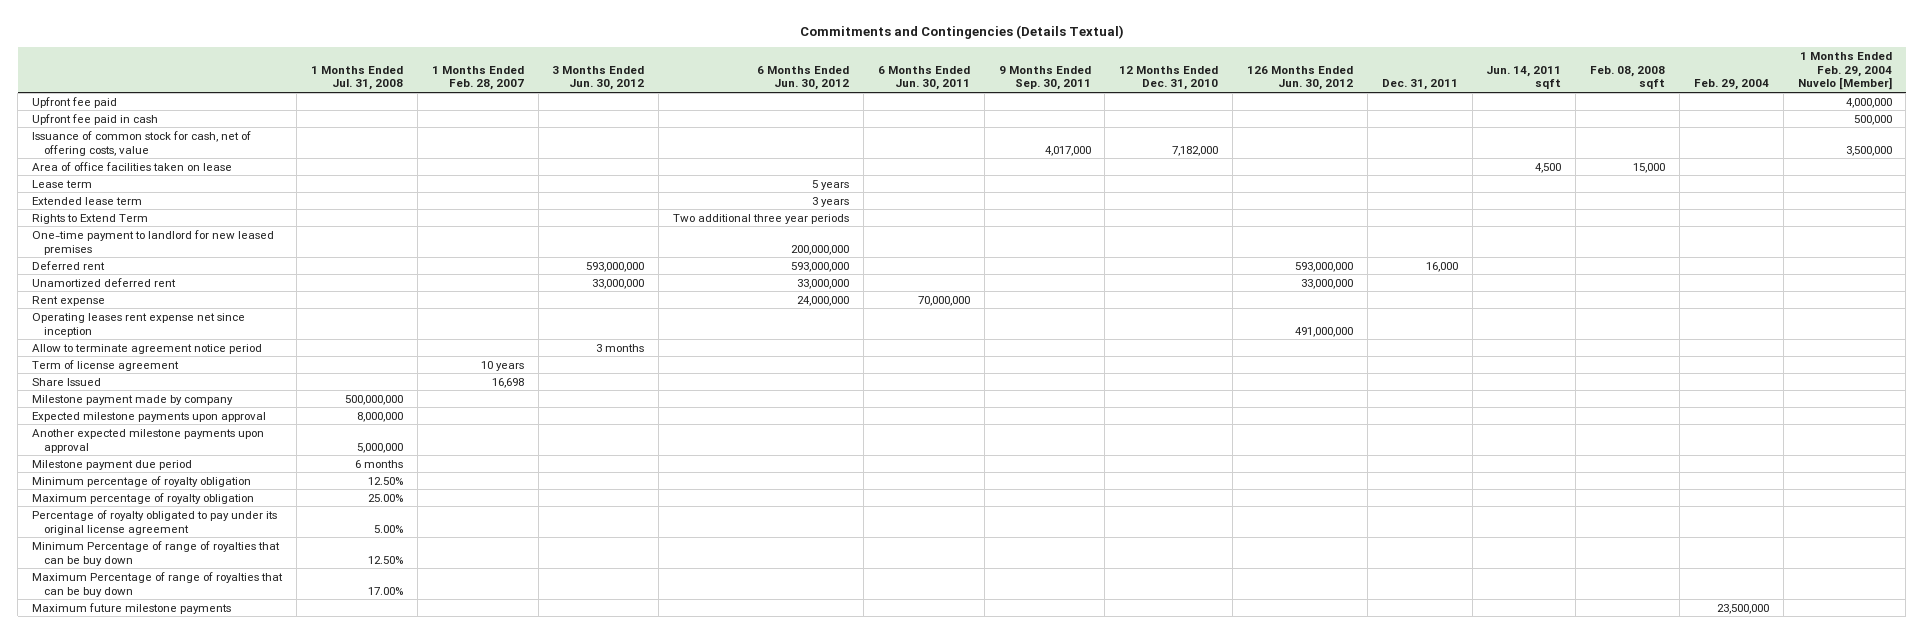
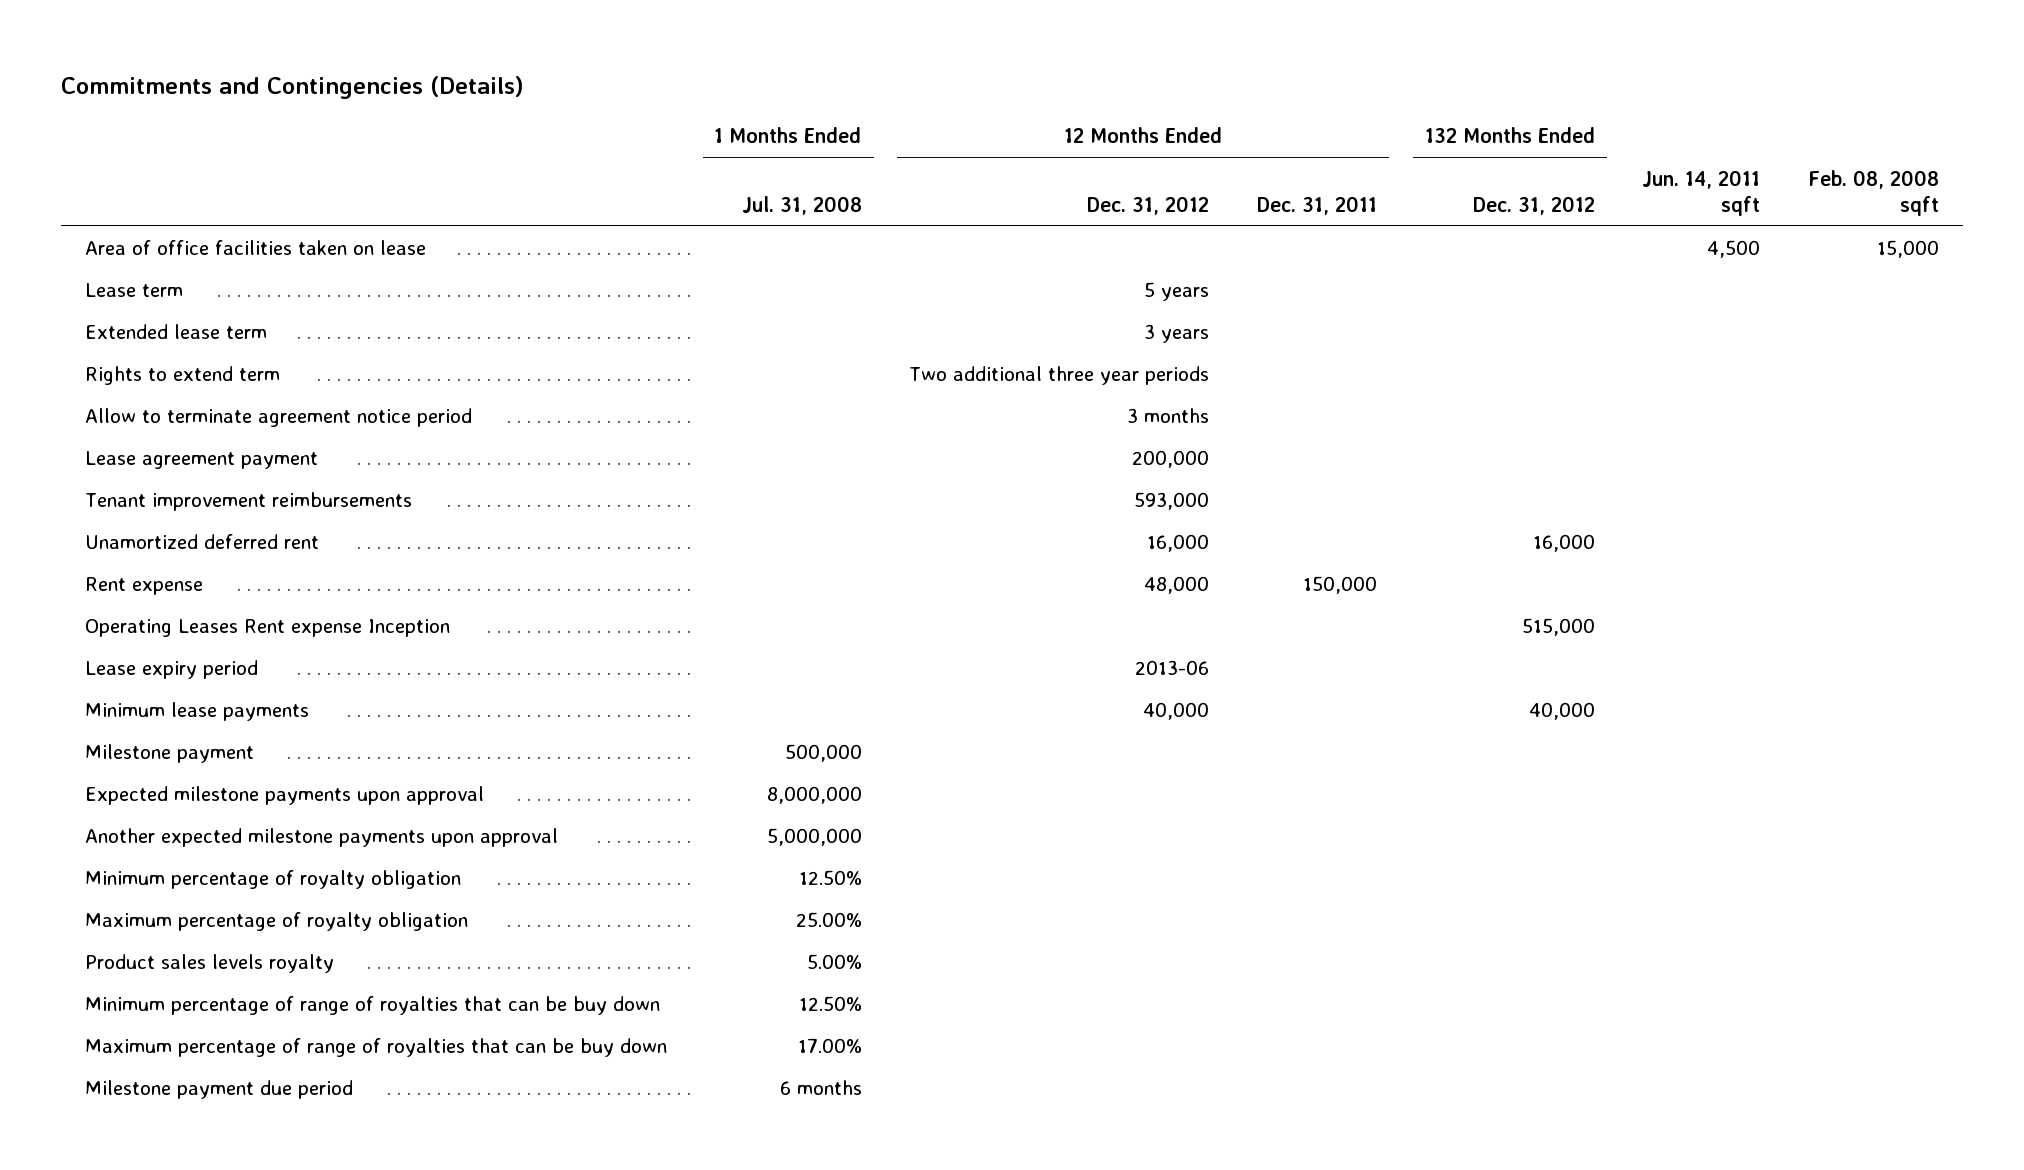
- Commitments and Contingencies (Details Textual)
+ Commitments and Contingencies (Details)
- | 1 Months Ended Jul. 31, 2008 | 1 Months Ended Feb. 28, 2007 | 3 Months Ended Jun. 30, 2012 | 6 Months Ended Jun. 30, 2012 | 6 Months Ended Jun. 30, 2011 | 9 Months Ended Sep. 30, 2011 | 12 Months Ended Dec. 31, 2010 | 126 Months Ended Jun. 30, 2012 | Dec. 31, 2011 | Jun. 14, 2011 sqft | Feb. 08, 2008 sqft | Feb. 29, 2004 | 1 Months Ended Feb. 29, 2004 Nuvelo [Member]
+ | 1 Months Ended Jul. 31, 2008 | 12 Months Ended Dec. 31, 2012 | 12 Months Ended Dec. 31, 2011 | 132 Months Ended Dec. 31, 2012 | Jun. 14, 2011 sqft | Feb. 08, 2008 sqft
- Upfront fee paid | | | | | | | | | | | | | 4,000,000
- Upfront fee paid in cash | | | | | | | | | | | | | 500,000
- Issuance of common stock for cash, net of offering costs, value | | | | | | 4,017,000 | 7,182,000 | | | | | | 3,500,000
- Rights to Extend Term | | | | Two additional three year periods | | | | | | | | |
- One-time payment to landlord for new leased premises | | | | 200,000,000 | | | | | | | | |
- Deferred rent | | | 593,000,000 | 593,000,000 | | | | 593,000,000 | 16,000 | | | |
+ Rights to extend term | | Two additional three year periods | | | |
moved up: Allow to terminate agreement notice period | | 3 months | | | |
+ Lease agreement payment | | 200,000 | | | |
+ Tenant improvement reimbursements | | 593,000 | | | |
- Operating leases rent expense net since inception | | | | | | | | 491,000,000 | | | | |
- Term of license agreement | | 10 years | | | | | | | | | | |
- Share Issued | | 16,698 | | | | | | | | | | |
- Milestone payment made by company | 500,000,000 | | | | | | | | | | | |
+ Operating Leases Rent expense Inception | | | | 515,000 | |
+ Lease expiry period | | 2013-06 | | | |
+ Minimum lease payments | | 40,000 | | 40,000 | |
+ Milestone payment | 500,000 | | | | |
- Percentage of royalty obligated to pay under its original license agreement | 5.00% | | | | | | | | | | | |
- Minimum Percentage of range of royalties that can be buy down | 12.50% | | | | | | | | | | | |
- Maximum Percentage of range of royalties that can be buy down | 17.00% | | | | | | | | | | | |
- Maximum future milestone payments | | | | | | | | | | | | 23,500,000 |
+ Product sales levels royalty | 5.00% | | | | |
+ Minimum percentage of range of royalties that can be buy down | 12.50% | | | | |
+ Maximum percentage of range of royalties that can be buy down | 17.00% | | | | |
moved down: Milestone payment due period | 6 months | | | | |

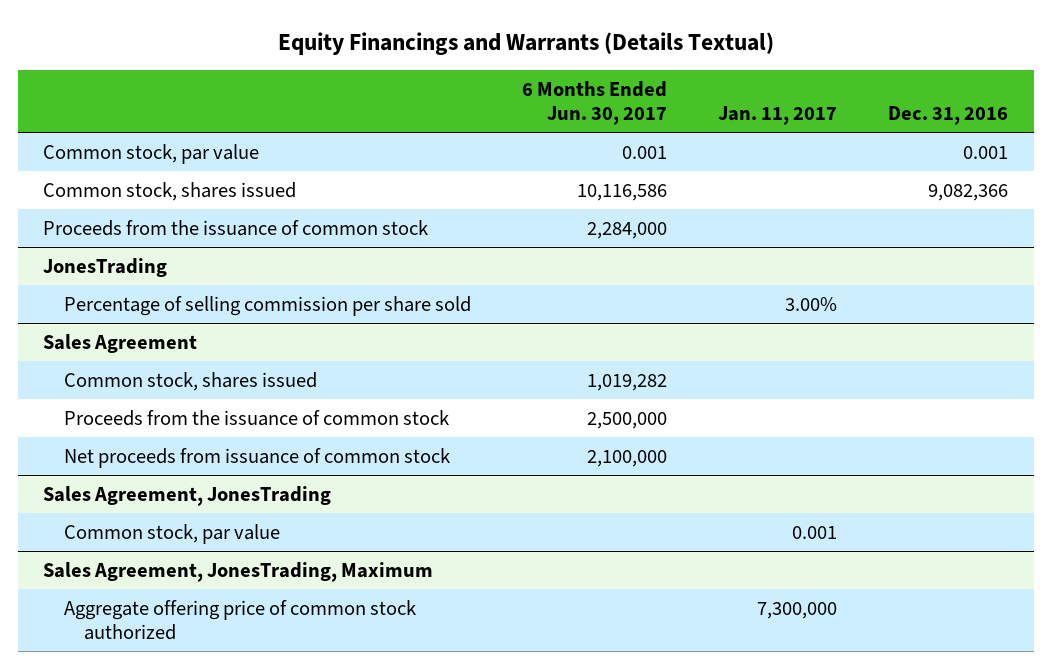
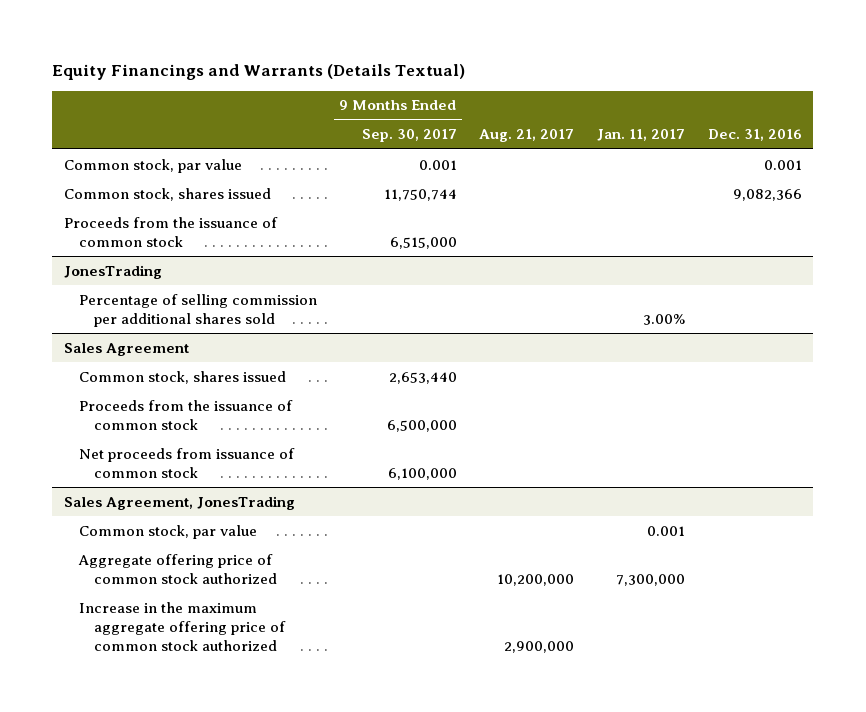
- | 6 Months Ended Jun. 30, 2017 | Jan. 11, 2017 | Dec. 31, 2016
+ | 9 Months Ended Sep. 30, 2017 | Aug. 21, 2017 | Jan. 11, 2017 | Dec. 31, 2016
@ JonesTrading
- Percentage of selling commission per share sold | | 3.00% |
+ Percentage of selling commission per additional shares sold | | | 3.00% |
- Sales Agreement, JonesTrading, Maximum
- Aggregate offering price of common stock authorized | | 7,300,000 |
@ Sales Agreement, JonesTrading
+ Aggregate offering price of common stock authorized | | 10,200,000 | 7,300,000 |
+ Increase in the maximum aggregate offering price of common stock authorized | | 2,900,000 | |

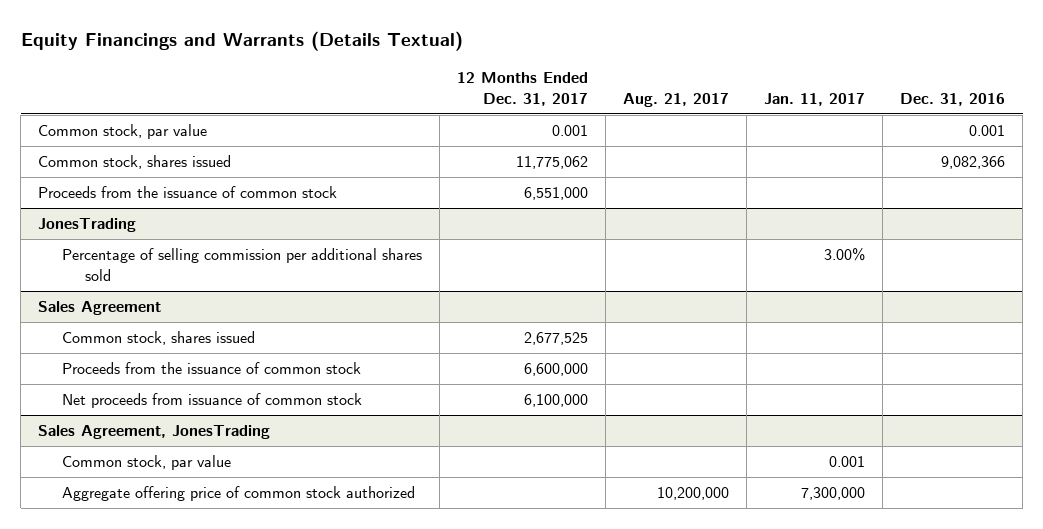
- | 9 Months Ended Sep. 30, 2017 | Aug. 21, 2017 | Jan. 11, 2017 | Dec. 31, 2016
+ | 12 Months Ended Dec. 31, 2017 | Aug. 21, 2017 | Jan. 11, 2017 | Dec. 31, 2016
@ Sales Agreement, JonesTrading
- Increase in the maximum aggregate offering price of common stock authorized | | 2,900,000 | |

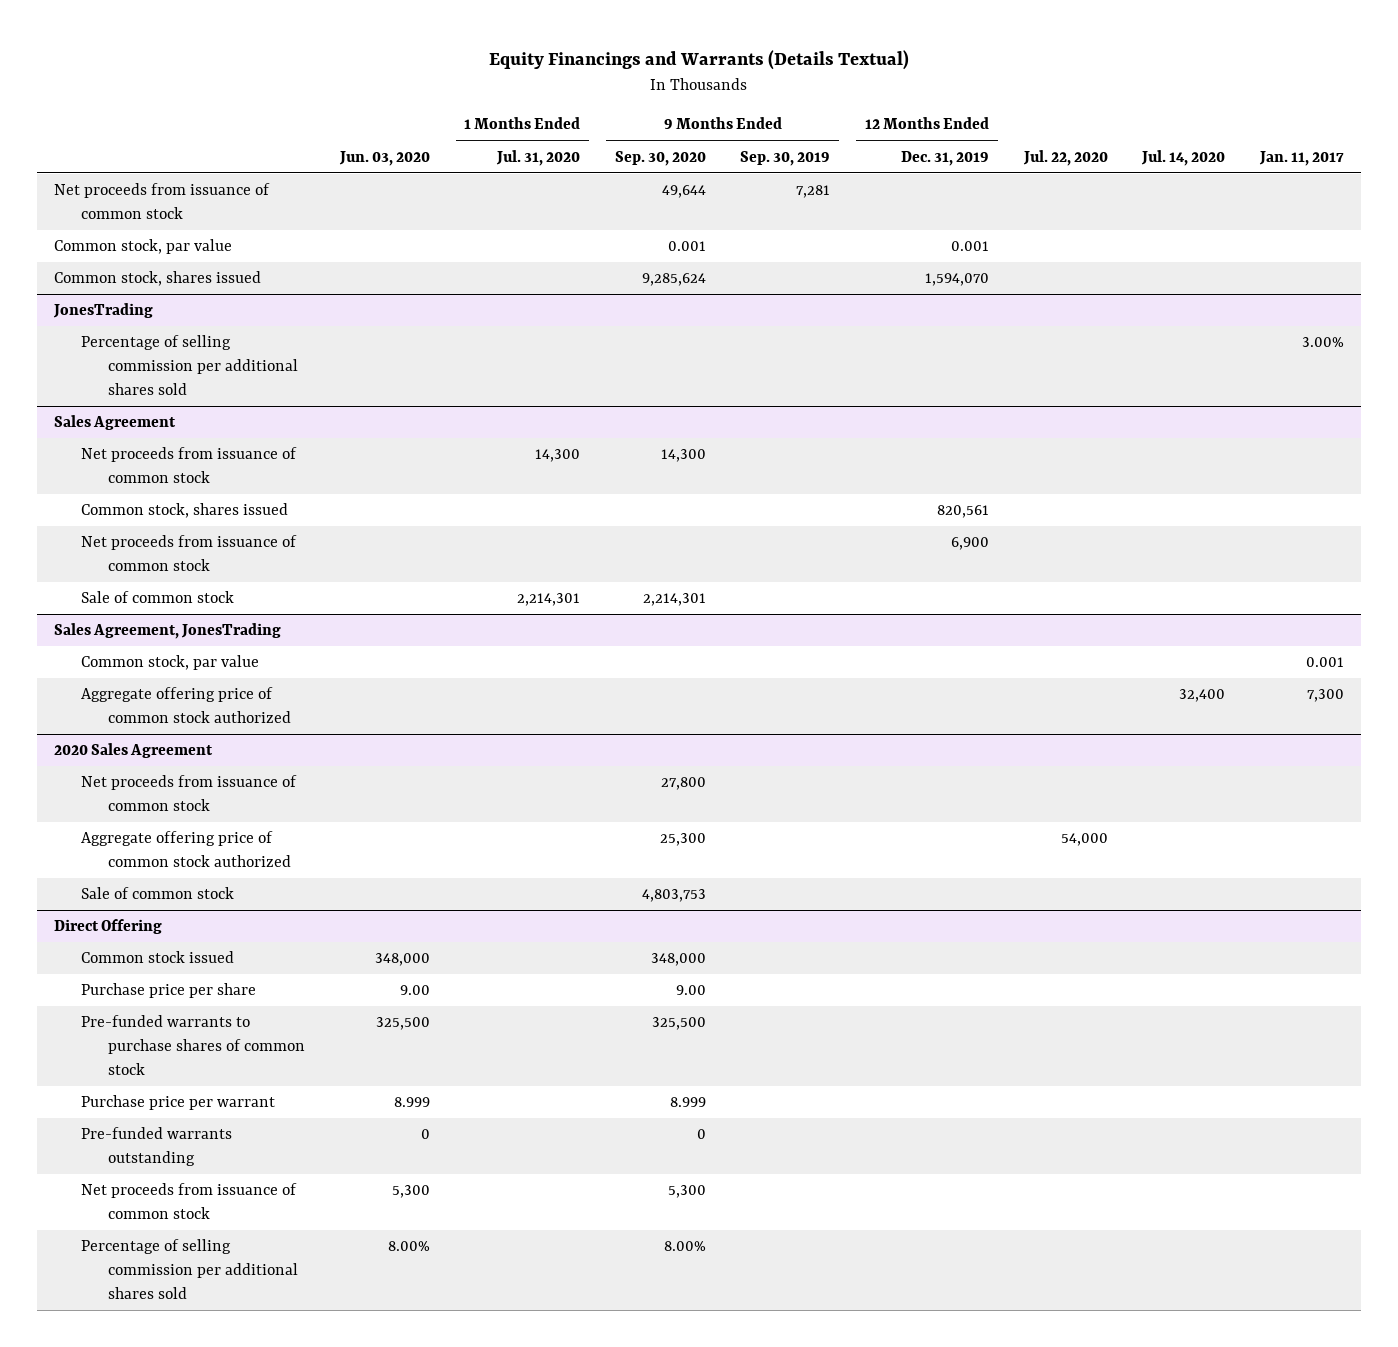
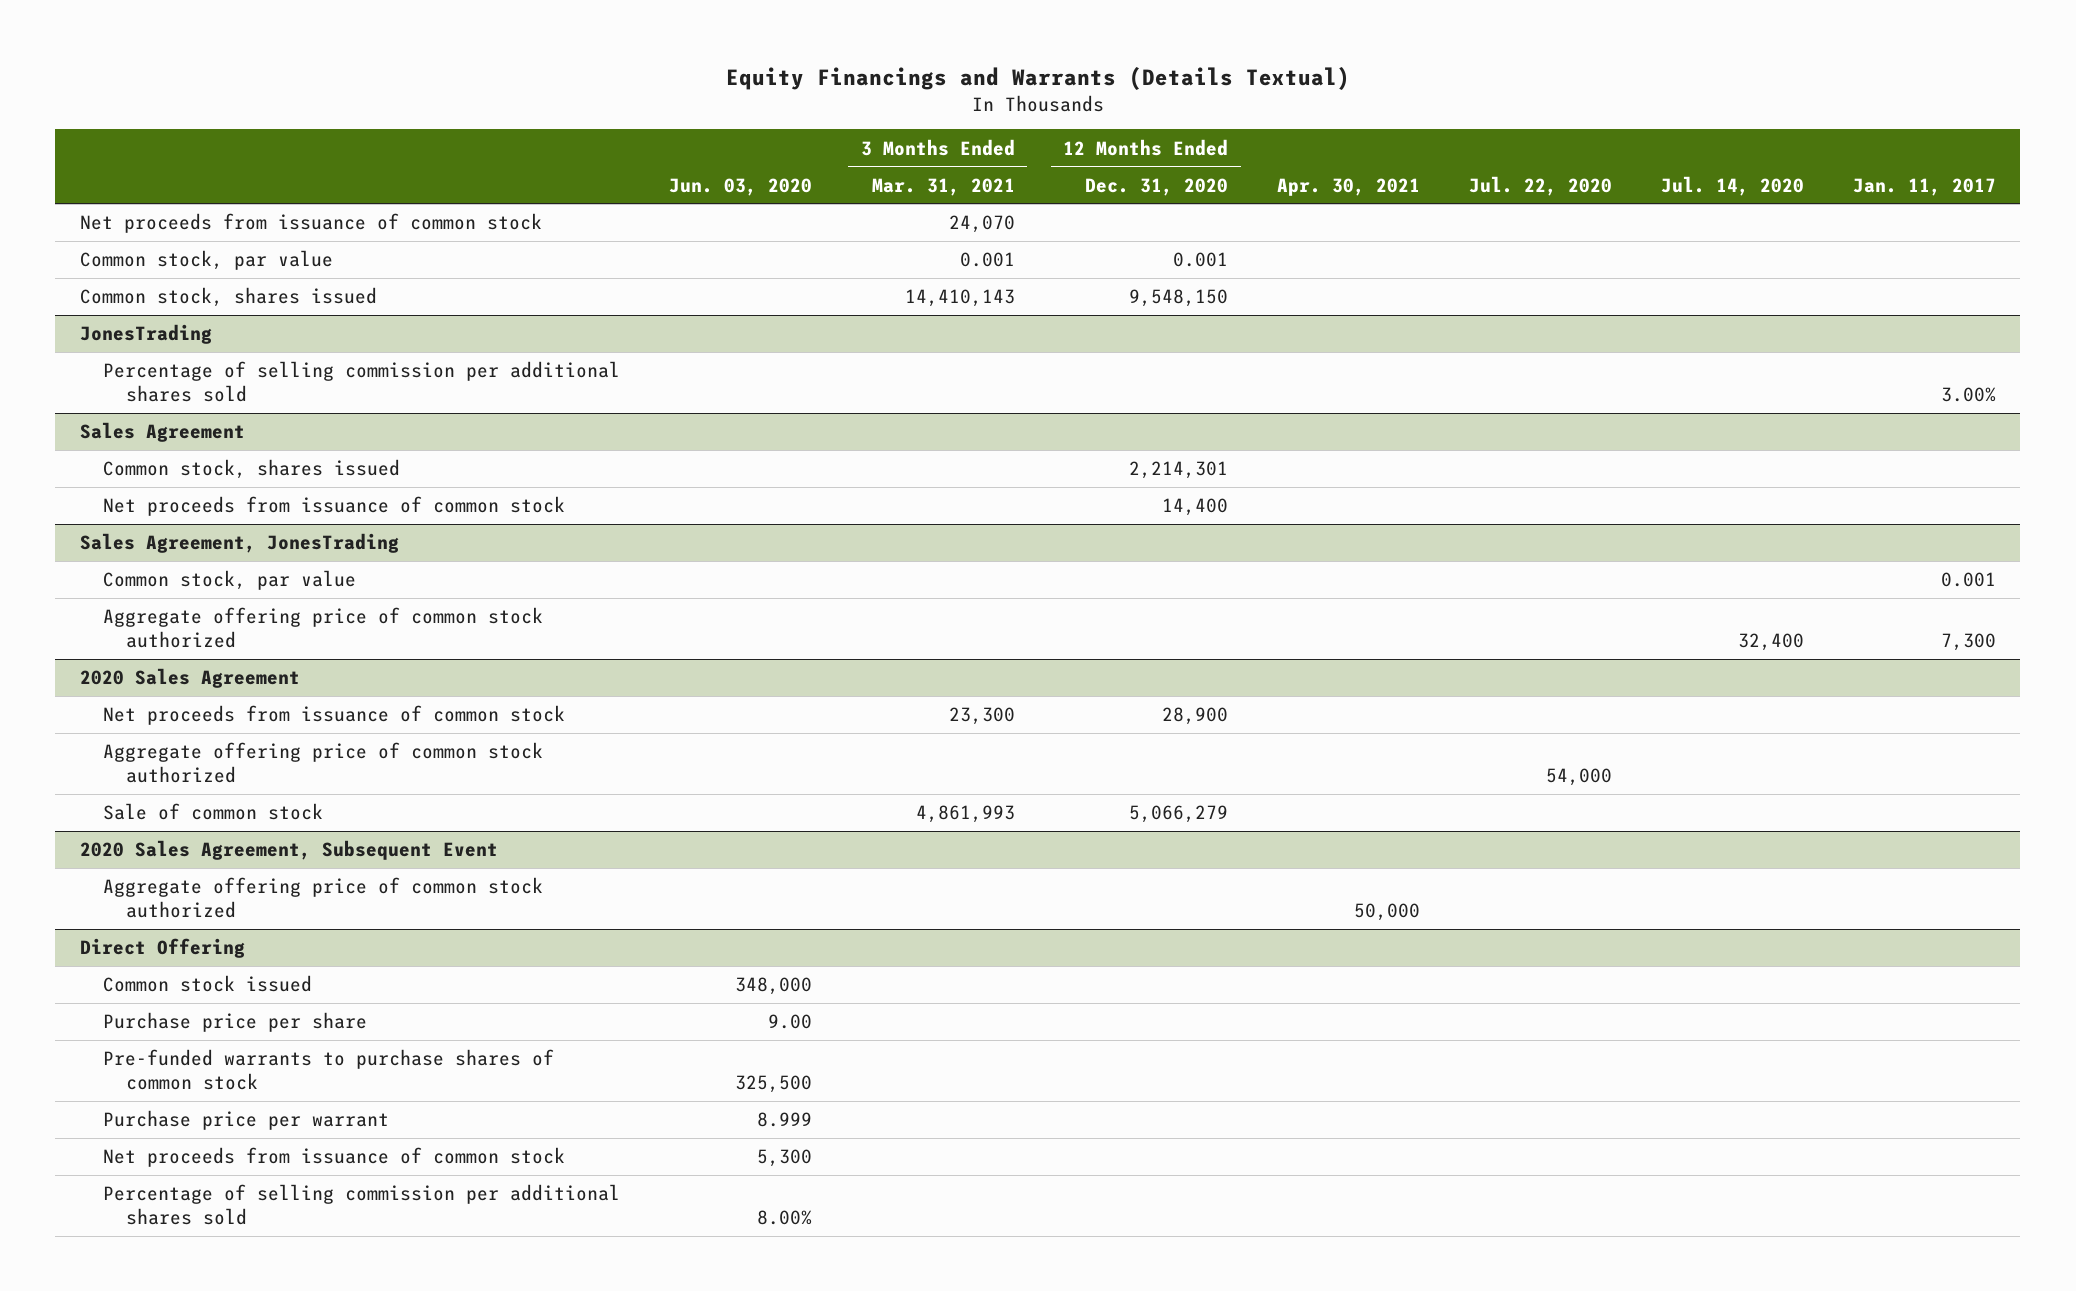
- | Jun. 03, 2020 | 1 Months Ended Jul. 31, 2020 | 9 Months Ended Sep. 30, 2020 | 9 Months Ended Sep. 30, 2019 | 12 Months Ended Dec. 31, 2019 | Jul. 22, 2020 | Jul. 14, 2020 | Jan. 11, 2017
+ | Jun. 03, 2020 | 3 Months Ended Mar. 31, 2021 | 12 Months Ended Dec. 31, 2020 | Apr. 30, 2021 | Jul. 22, 2020 | Jul. 14, 2020 | Jan. 11, 2017
@ Sales Agreement
- Net proceeds from issuance of common stock | | 14,300 | 14,300 | | | | |
- Sale of common stock | | 2,214,301 | 2,214,301 | | | | |
+ 2020 Sales Agreement, Subsequent Event
+ Aggregate offering price of common stock authorized | | | | 50,000 | | |
@ Direct Offering
- Pre-funded warrants outstanding | 0 | | 0 | | | | |

